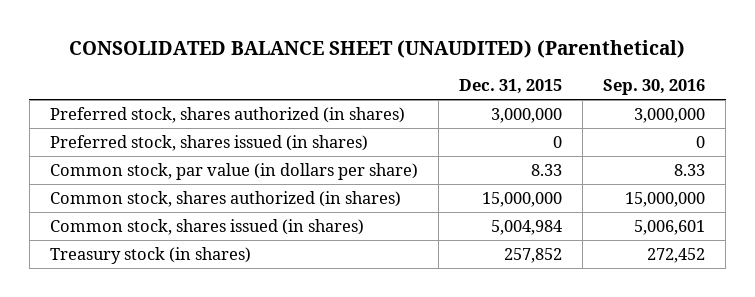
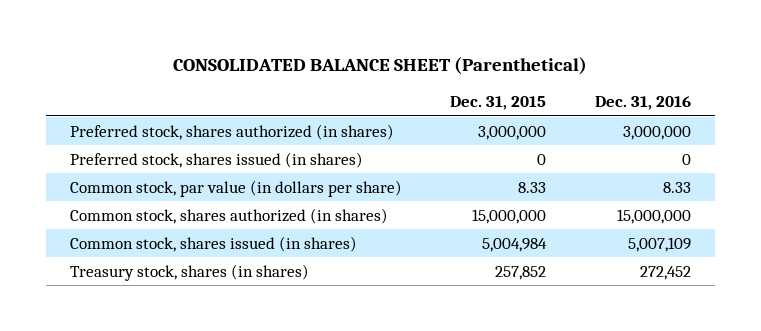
- CONSOLIDATED BALANCE SHEET (UNAUDITED) (Parenthetical)
+ CONSOLIDATED BALANCE SHEET (Parenthetical)
- | Dec. 31, 2015 | Sep. 30, 2016
+ | Dec. 31, 2015 | Dec. 31, 2016
- Treasury stock (in shares) | 257,852 | 272,452
+ Treasury stock, shares (in shares) | 257,852 | 272,452

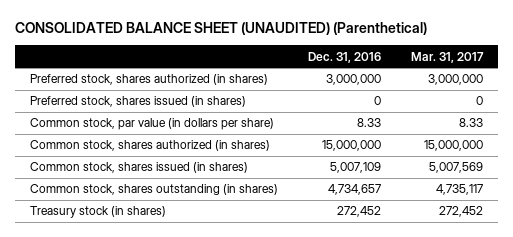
- CONSOLIDATED BALANCE SHEET (Parenthetical)
+ CONSOLIDATED BALANCE SHEET (UNAUDITED) (Parenthetical)
- | Dec. 31, 2015 | Dec. 31, 2016
+ | Dec. 31, 2016 | Mar. 31, 2017
- Treasury stock, shares (in shares) | 257,852 | 272,452
+ Common stock, shares outstanding (in shares) | 4,734,657 | 4,735,117
+ Treasury stock (in shares) | 272,452 | 272,452

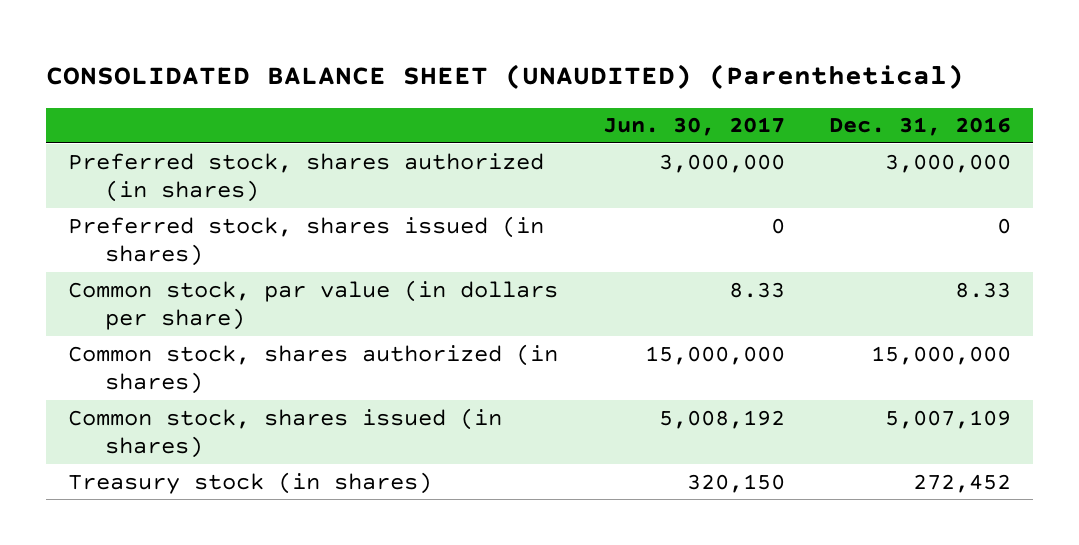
- | Dec. 31, 2016 | Mar. 31, 2017
+ | Jun. 30, 2017 | Dec. 31, 2016
- Common stock, shares outstanding (in shares) | 4,734,657 | 4,735,117

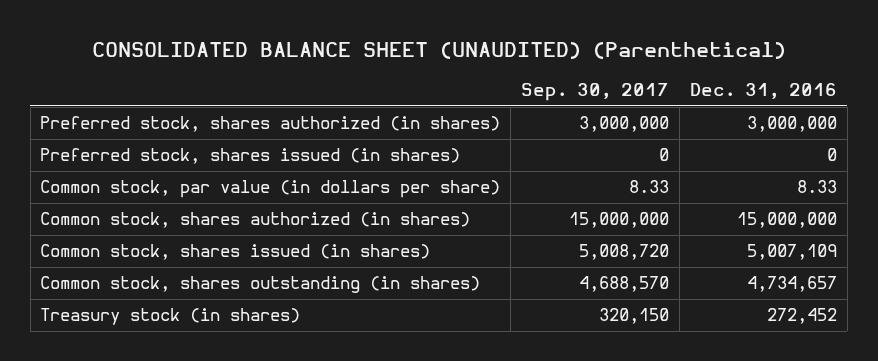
- | Jun. 30, 2017 | Dec. 31, 2016
+ | Sep. 30, 2017 | Dec. 31, 2016
+ Common stock, shares outstanding (in shares) | 4,688,570 | 4,734,657

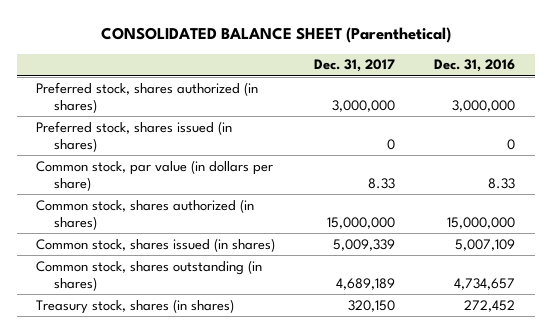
- CONSOLIDATED BALANCE SHEET (UNAUDITED) (Parenthetical)
+ CONSOLIDATED BALANCE SHEET (Parenthetical)
- | Sep. 30, 2017 | Dec. 31, 2016
+ | Dec. 31, 2017 | Dec. 31, 2016
- Treasury stock (in shares) | 320,150 | 272,452
+ Treasury stock, shares (in shares) | 320,150 | 272,452

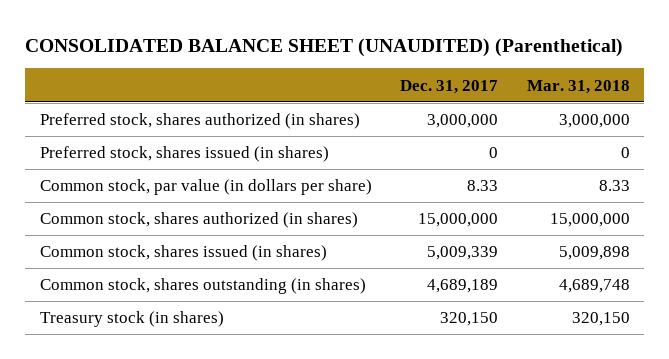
- CONSOLIDATED BALANCE SHEET (Parenthetical)
+ CONSOLIDATED BALANCE SHEET (UNAUDITED) (Parenthetical)
- | Dec. 31, 2017 | Dec. 31, 2016
+ | Dec. 31, 2017 | Mar. 31, 2018
- Treasury stock, shares (in shares) | 320,150 | 272,452
+ Treasury stock (in shares) | 320,150 | 320,150

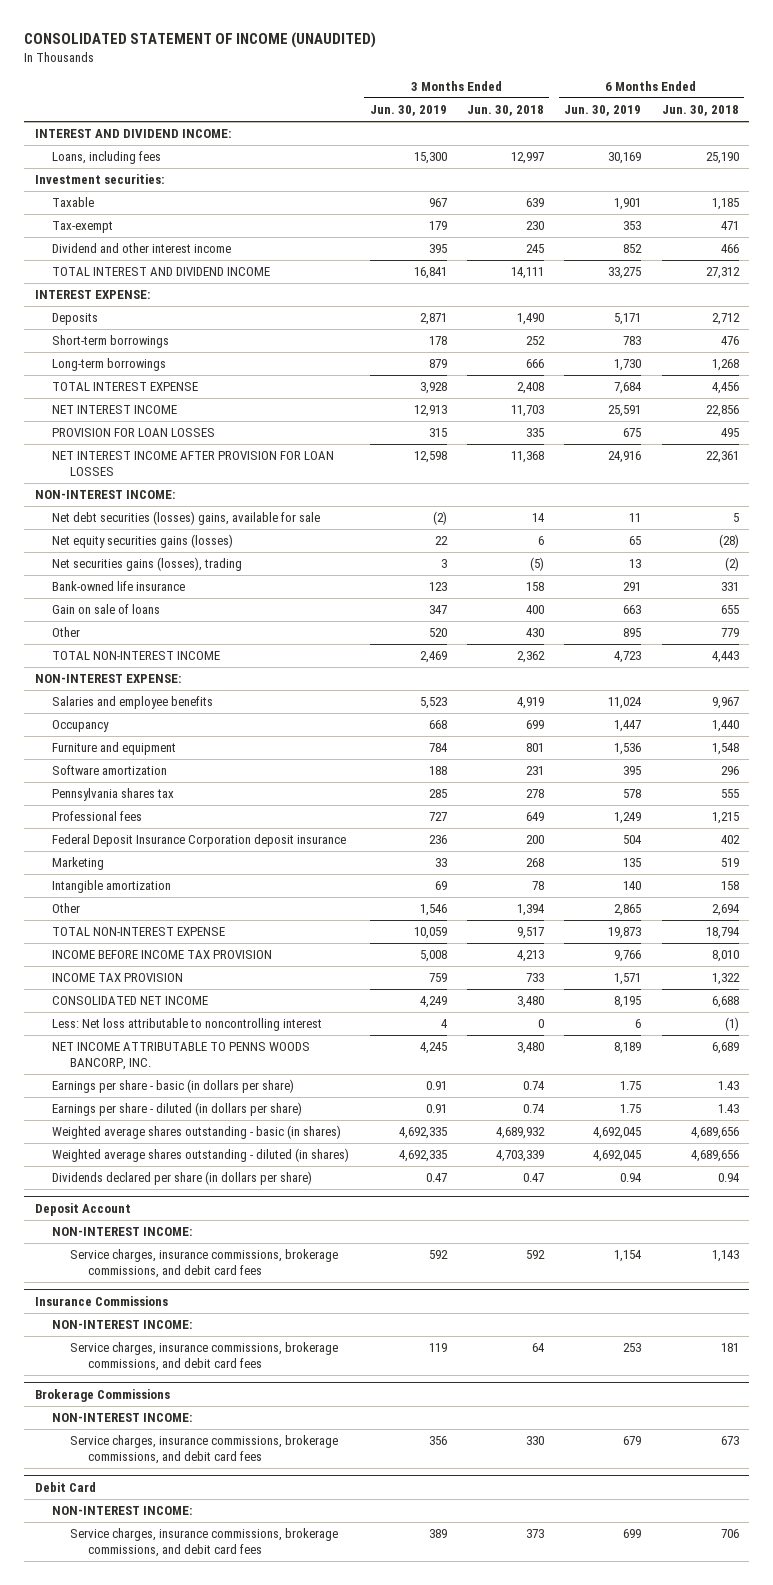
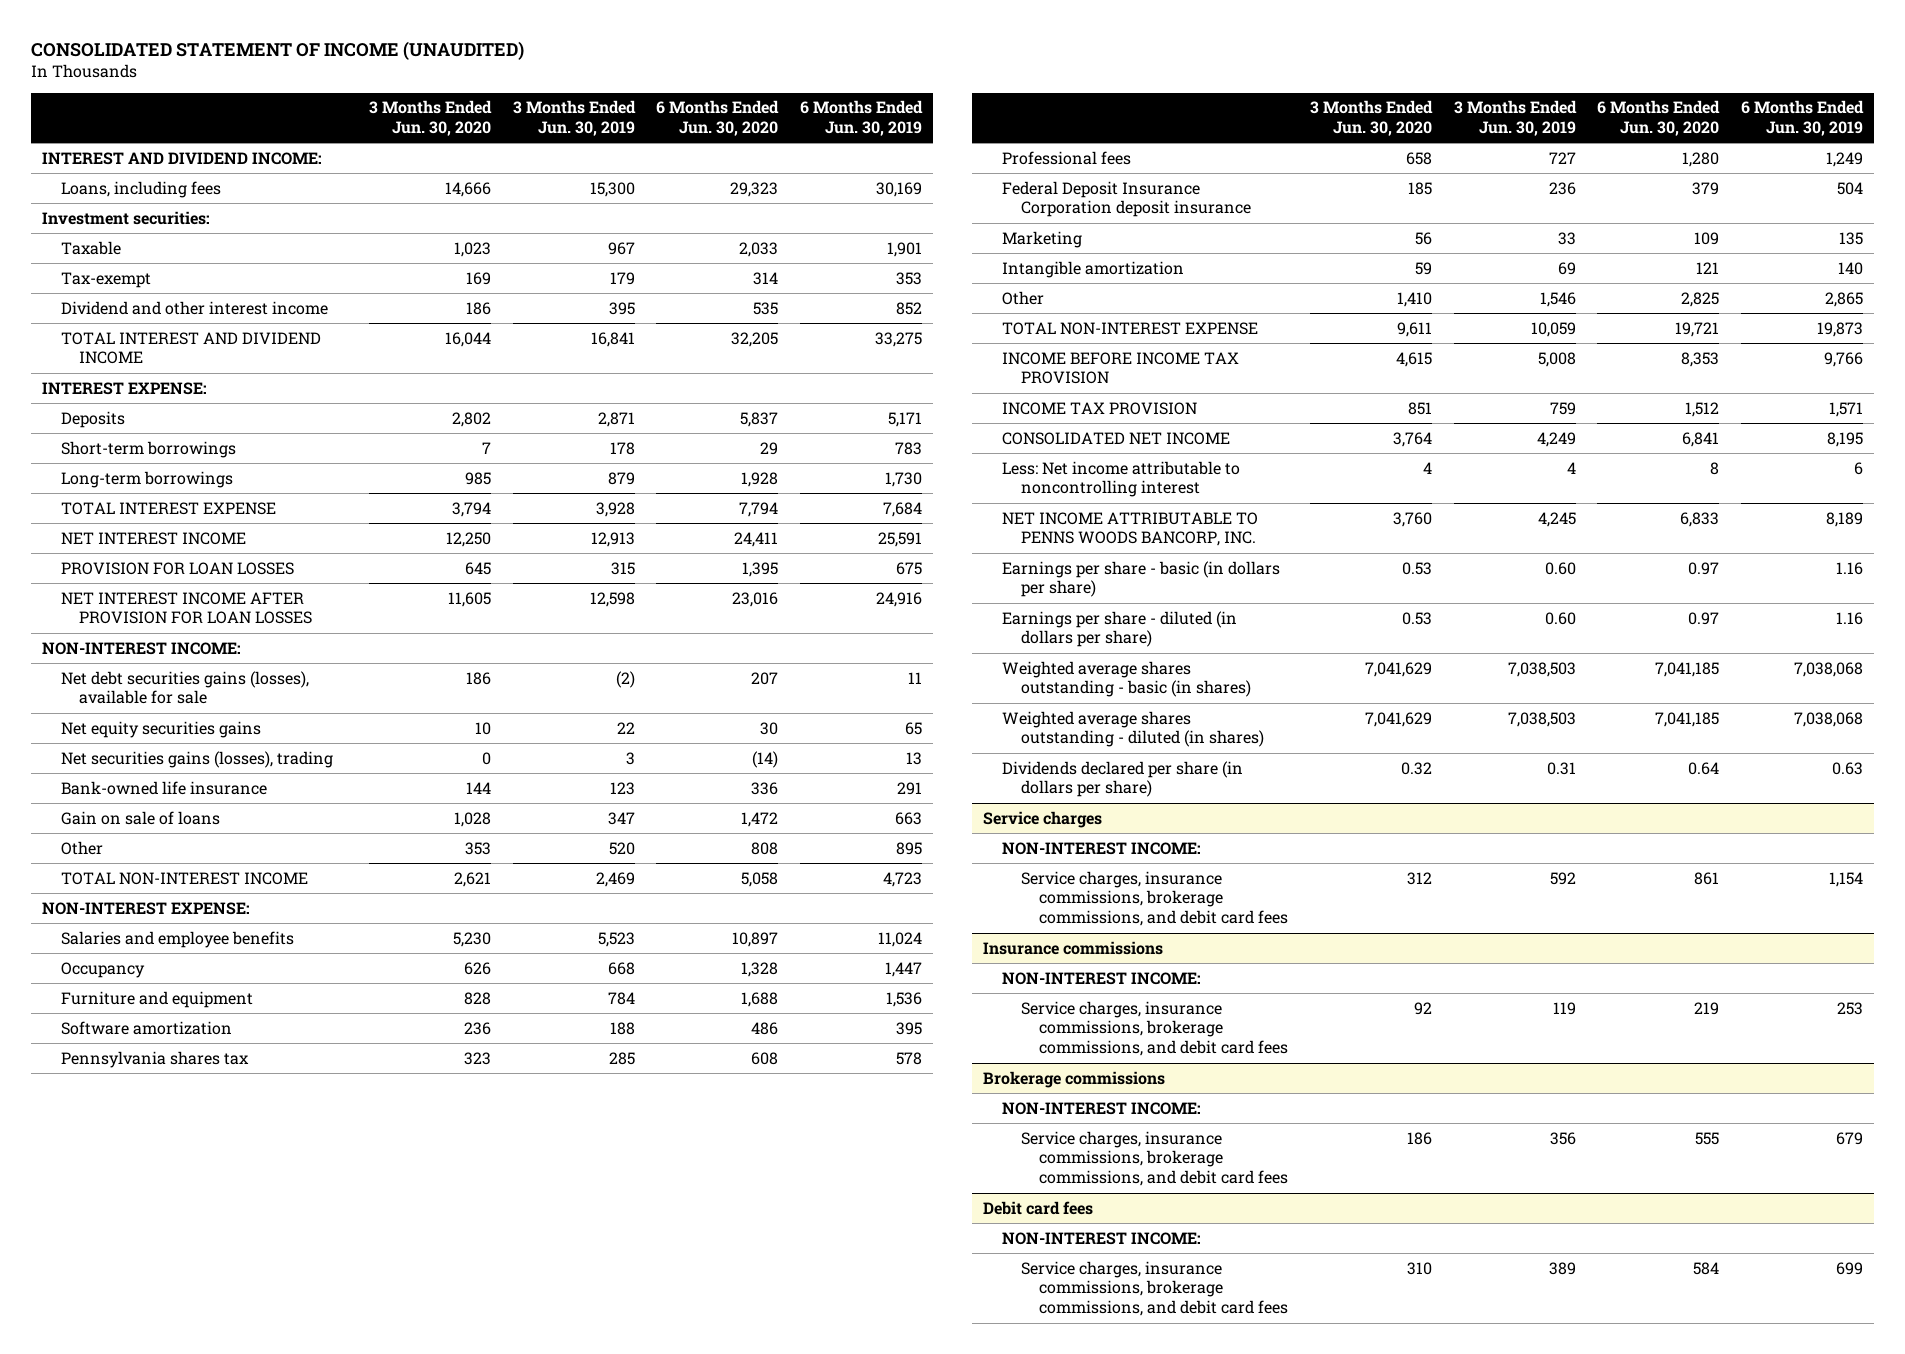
- | 3 Months Ended Jun. 30, 2019 | 3 Months Ended Jun. 30, 2018 | 6 Months Ended Jun. 30, 2019 | 6 Months Ended Jun. 30, 2018
+ | 3 Months Ended Jun. 30, 2020 | 3 Months Ended Jun. 30, 2019 | 6 Months Ended Jun. 30, 2020 | 6 Months Ended Jun. 30, 2019
- Net debt securities (losses) gains, available for sale | (2) | 14 | 11 | 5
- Net equity securities gains (losses) | 22 | 6 | 65 | (28)
+ Net debt securities gains (losses), available for sale | 186 | (2) | 207 | 11
+ Net equity securities gains | 10 | 22 | 30 | 65
- Less: Net loss attributable to noncontrolling interest | 4 | 0 | 6 | (1)
+ Less: Net income attributable to noncontrolling interest | 4 | 4 | 8 | 6
- Earnings per share - basic (in dollars per share) | 0.91 | 0.74 | 1.75 | 1.43
- Earnings per share - diluted (in dollars per share) | 0.91 | 0.74 | 1.75 | 1.43
- Weighted average shares outstanding - basic (in shares) | 4,692,335 | 4,689,932 | 4,692,045 | 4,689,656
- Weighted average shares outstanding - diluted (in shares) | 4,692,335 | 4,703,339 | 4,692,045 | 4,689,656
- Dividends declared per share (in dollars per share) | 0.47 | 0.47 | 0.94 | 0.94
- Deposit Account
+ Earnings per share - basic (in dollars per share) | 0.53 | 0.60 | 0.97 | 1.16
+ Earnings per share - diluted (in dollars per share) | 0.53 | 0.60 | 0.97 | 1.16
+ Weighted average shares outstanding - basic (in shares) | 7,041,629 | 7,038,503 | 7,041,185 | 7,038,068
+ Weighted average shares outstanding - diluted (in shares) | 7,041,629 | 7,038,503 | 7,041,185 | 7,038,068
+ Dividends declared per share (in dollars per share) | 0.32 | 0.31 | 0.64 | 0.63
+ Service charges
- Insurance Commissions
+ Insurance commissions
- Brokerage Commissions
+ Brokerage commissions
- Debit Card
+ Debit card fees

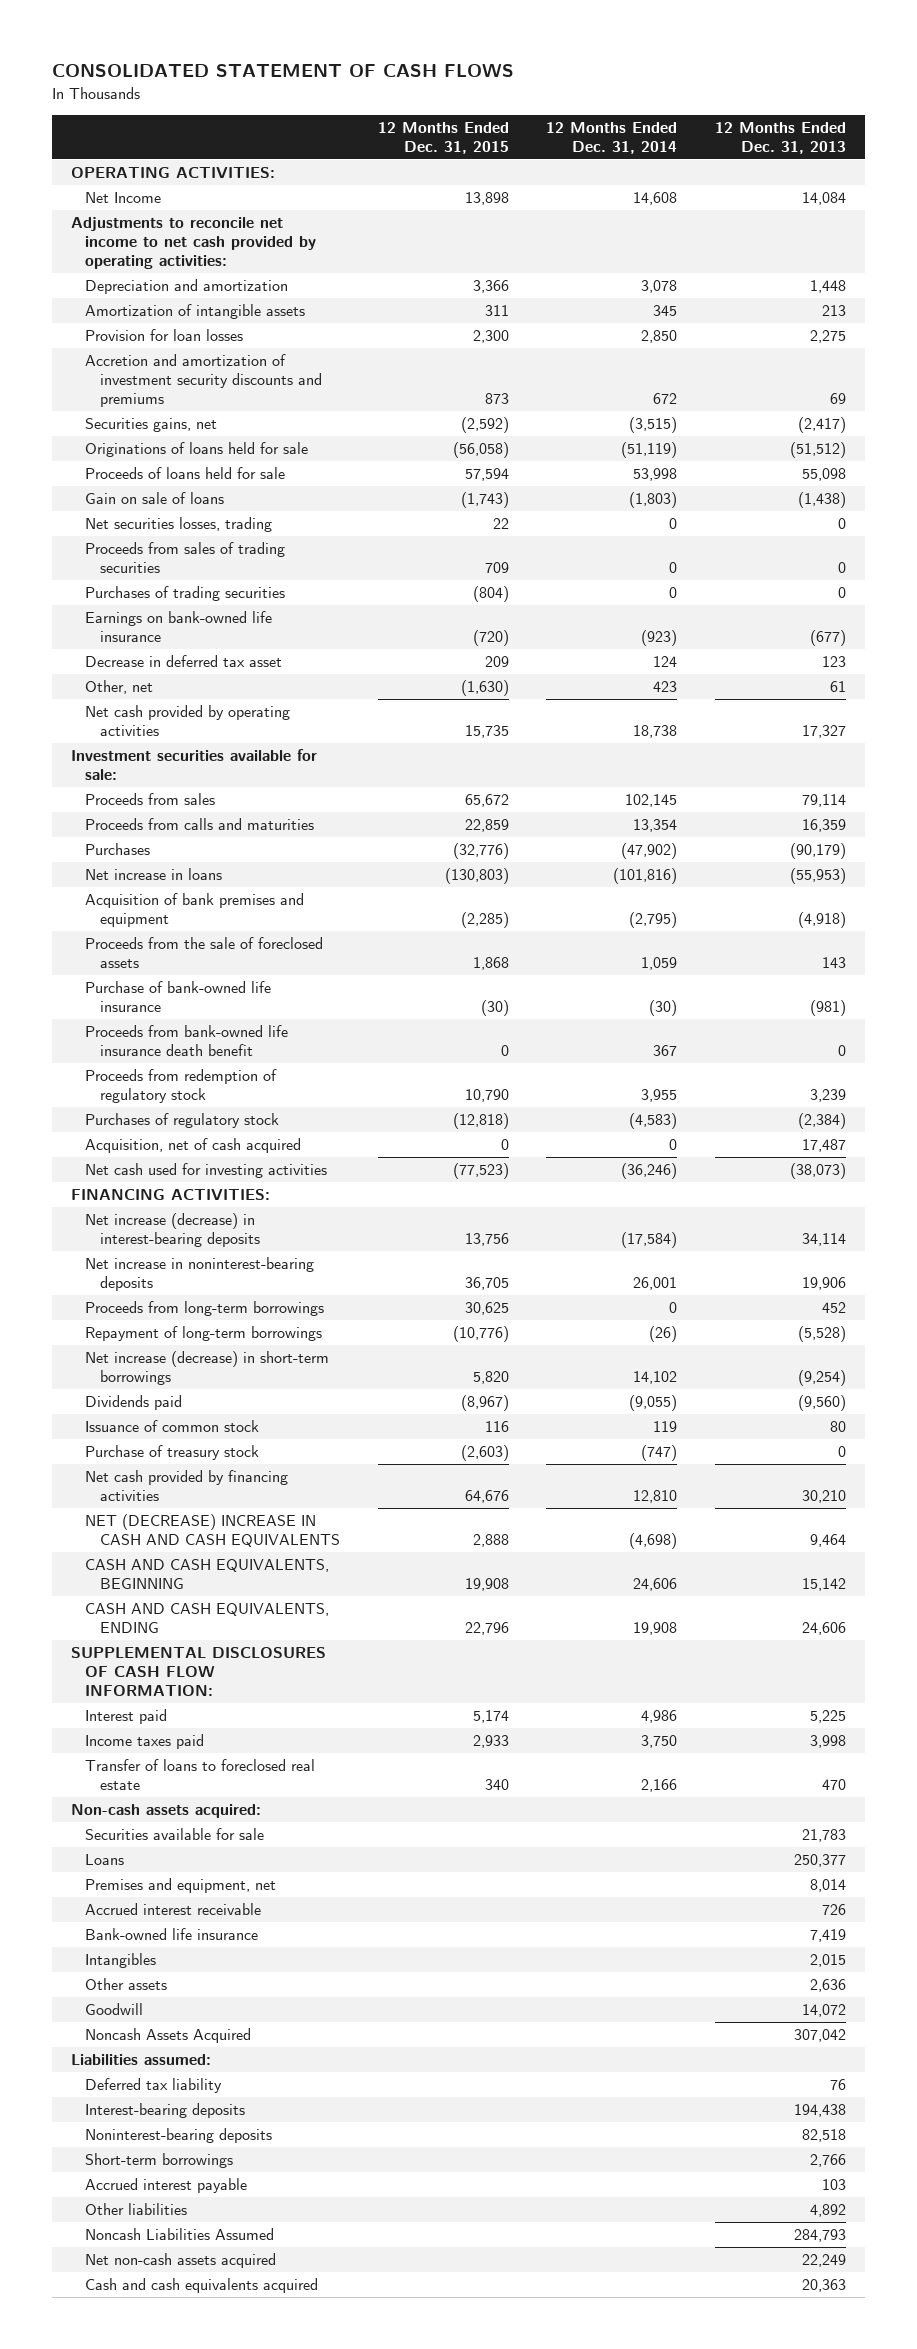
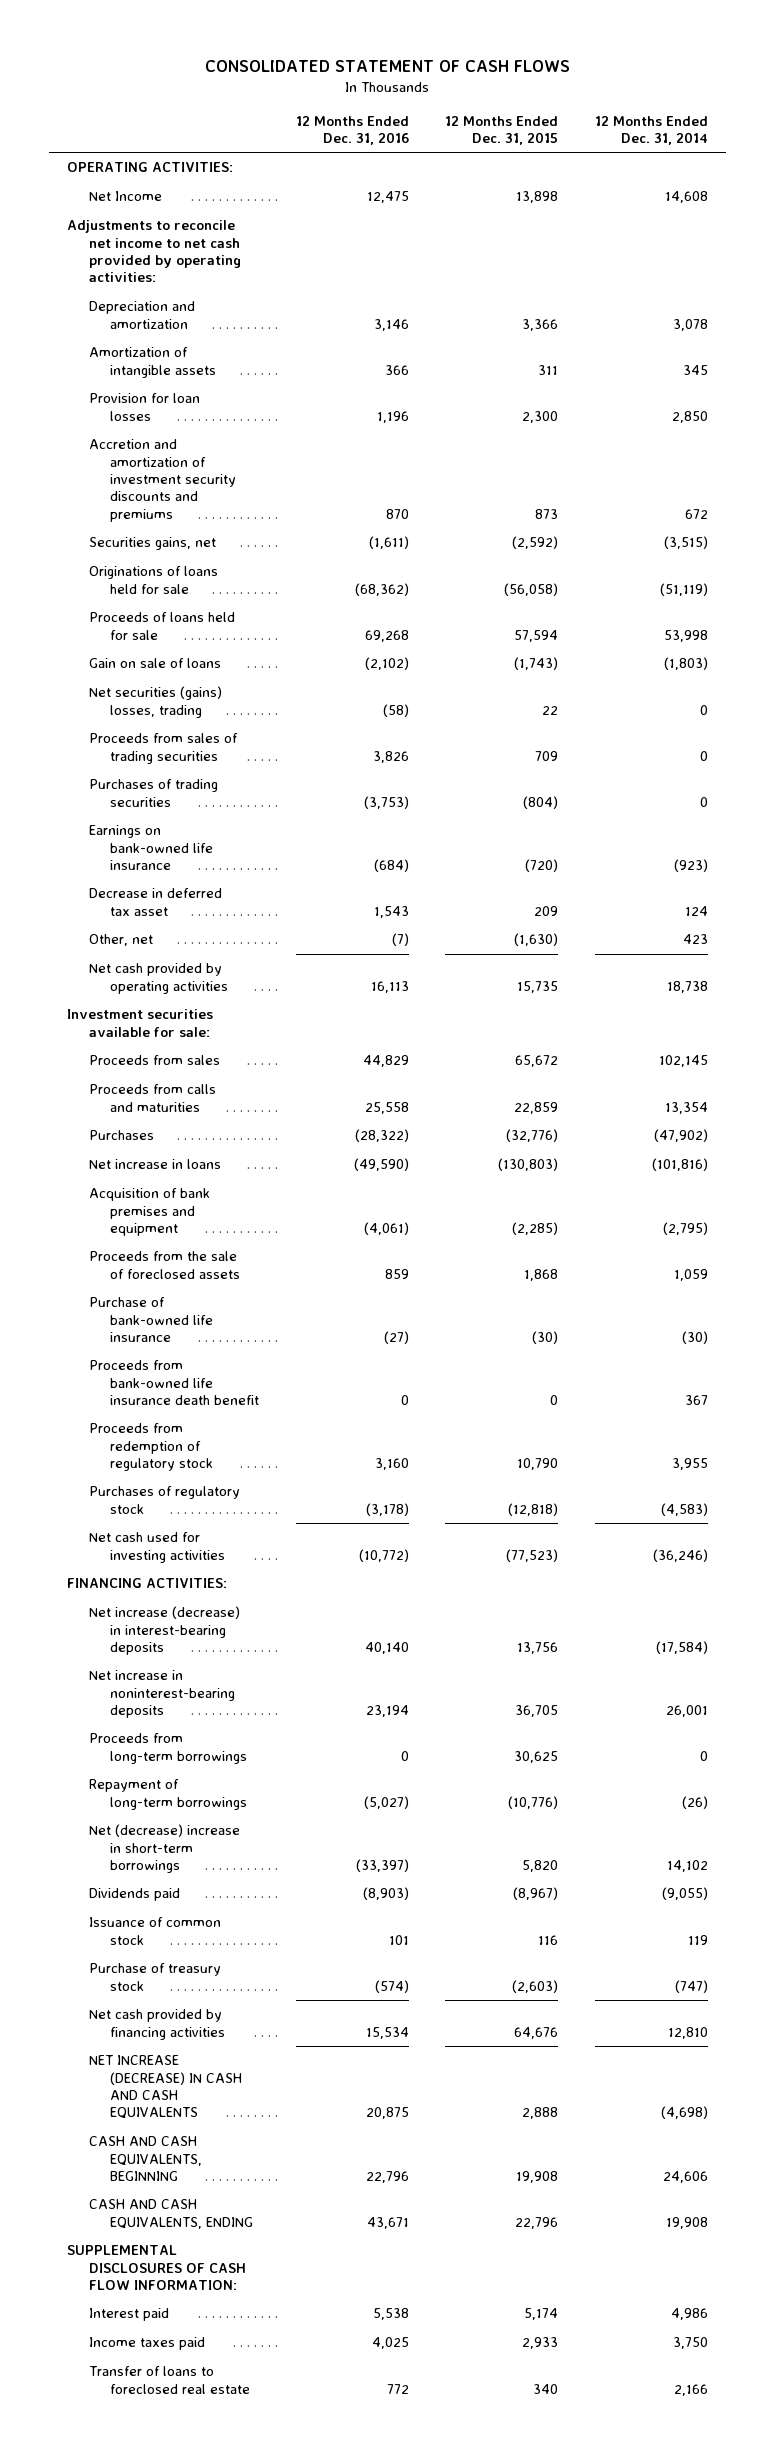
- | 12 Months Ended Dec. 31, 2015 | 12 Months Ended Dec. 31, 2014 | 12 Months Ended Dec. 31, 2013
+ | 12 Months Ended Dec. 31, 2016 | 12 Months Ended Dec. 31, 2015 | 12 Months Ended Dec. 31, 2014
- Net securities losses, trading | 22 | 0 | 0
+ Net securities (gains) losses, trading | (58) | 22 | 0
- Acquisition, net of cash acquired | 0 | 0 | 17,487
- Net increase (decrease) in short-term borrowings | 5,820 | 14,102 | (9,254)
+ Net (decrease) increase in short-term borrowings | (33,397) | 5,820 | 14,102
- NET (DECREASE) INCREASE IN CASH AND CASH EQUIVALENTS | 2,888 | (4,698) | 9,464
+ NET INCREASE (DECREASE) IN CASH AND CASH EQUIVALENTS | 20,875 | 2,888 | (4,698)
- Non-cash assets acquired:
- Securities available for sale | | | 21,783
- Loans | | | 250,377
- Premises and equipment, net | | | 8,014
- Accrued interest receivable | | | 726
- Bank-owned life insurance | | | 7,419
- Intangibles | | | 2,015
- Other assets | | | 2,636
- Goodwill | | | 14,072
- Noncash Assets Acquired | | | 307,042
- Liabilities assumed:
- Deferred tax liability | | | 76
- Interest-bearing deposits | | | 194,438
- Noninterest-bearing deposits | | | 82,518
- Short-term borrowings | | | 2,766
- Accrued interest payable | | | 103
- Other liabilities | | | 4,892
- Noncash Liabilities Assumed | | | 284,793
- Net non-cash assets acquired | | | 22,249
- Cash and cash equivalents acquired | | | 20,363

